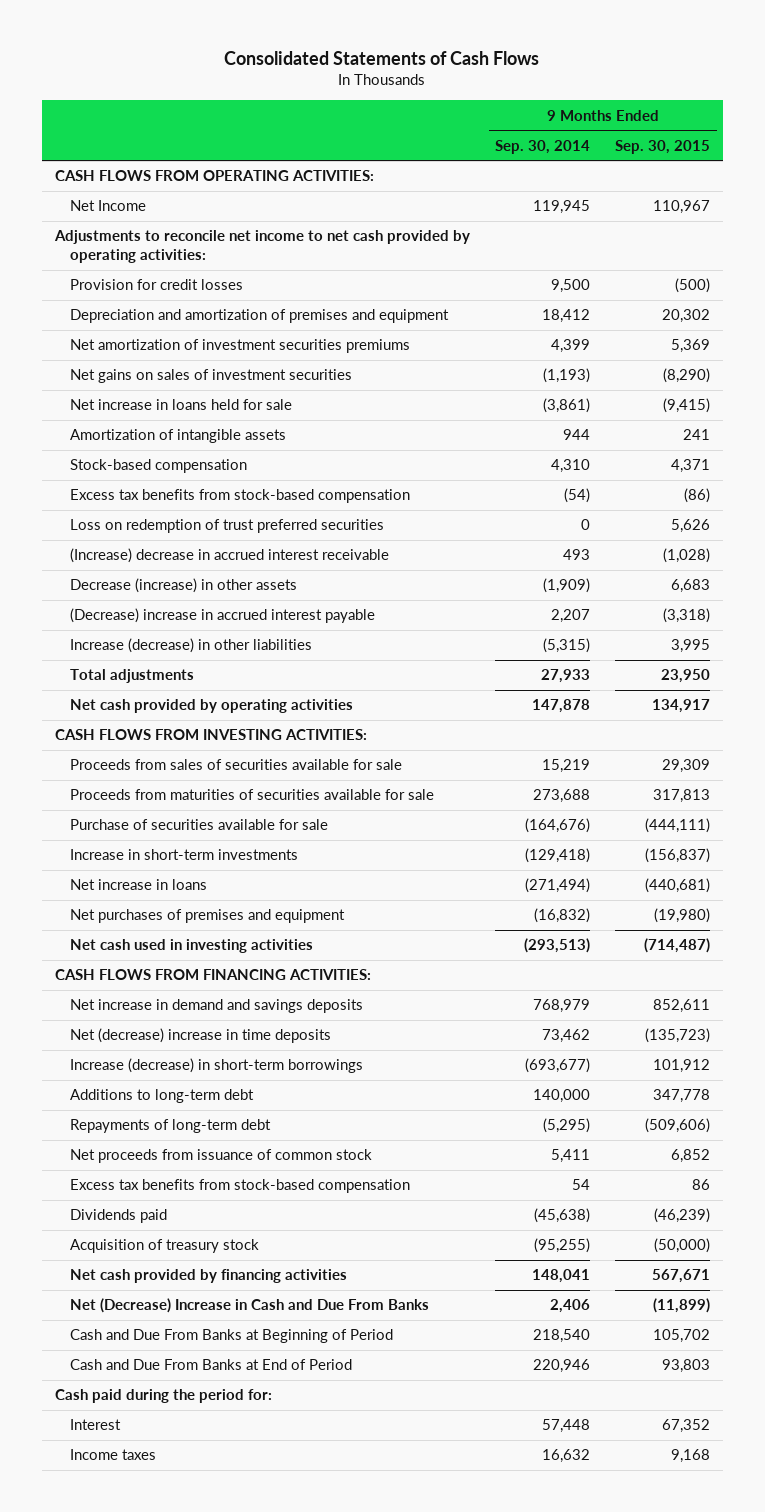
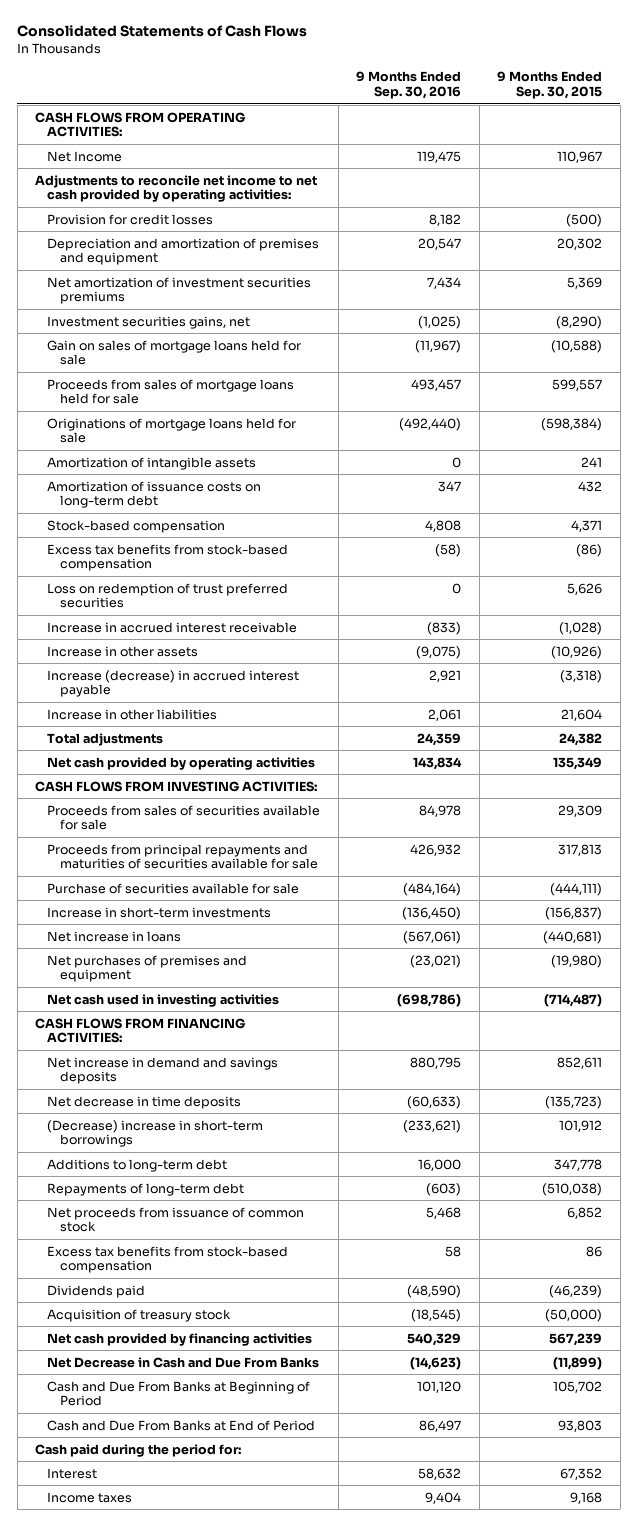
- | 9 Months Ended Sep. 30, 2014 | 9 Months Ended Sep. 30, 2015
+ | 9 Months Ended Sep. 30, 2016 | 9 Months Ended Sep. 30, 2015
- Net gains on sales of investment securities | (1,193) | (8,290)
- Net increase in loans held for sale | (3,861) | (9,415)
+ Investment securities gains, net | (1,025) | (8,290)
+ Gain on sales of mortgage loans held for sale | (11,967) | (10,588)
+ Proceeds from sales of mortgage loans held for sale | 493,457 | 599,557
+ Originations of mortgage loans held for sale | (492,440) | (598,384)
+ Amortization of issuance costs on long-term debt | 347 | 432
- (Increase) decrease in accrued interest receivable | 493 | (1,028)
- Decrease (increase) in other assets | (1,909) | 6,683
- (Decrease) increase in accrued interest payable | 2,207 | (3,318)
- Increase (decrease) in other liabilities | (5,315) | 3,995
- Total adjustments | 27,933 | 23,950
- Net cash provided by operating activities | 147,878 | 134,917
+ Increase in accrued interest receivable | (833) | (1,028)
+ Increase in other assets | (9,075) | (10,926)
+ Increase (decrease) in accrued interest payable | 2,921 | (3,318)
+ Increase in other liabilities | 2,061 | 21,604
+ Total adjustments | 24,359 | 24,382
+ Net cash provided by operating activities | 143,834 | 135,349
- Proceeds from maturities of securities available for sale | 273,688 | 317,813
+ Proceeds from principal repayments and maturities of securities available for sale | 426,932 | 317,813
- Net (decrease) increase in time deposits | 73,462 | (135,723)
- Increase (decrease) in short-term borrowings | (693,677) | 101,912
+ Net decrease in time deposits | (60,633) | (135,723)
+ (Decrease) increase in short-term borrowings | (233,621) | 101,912
- Repayments of long-term debt | (5,295) | (509,606)
+ Repayments of long-term debt | (603) | (510,038)
- Net cash provided by financing activities | 148,041 | 567,671
- Net (Decrease) Increase in Cash and Due From Banks | 2,406 | (11,899)
+ Net cash provided by financing activities | 540,329 | 567,239
+ Net Decrease in Cash and Due From Banks | (14,623) | (11,899)

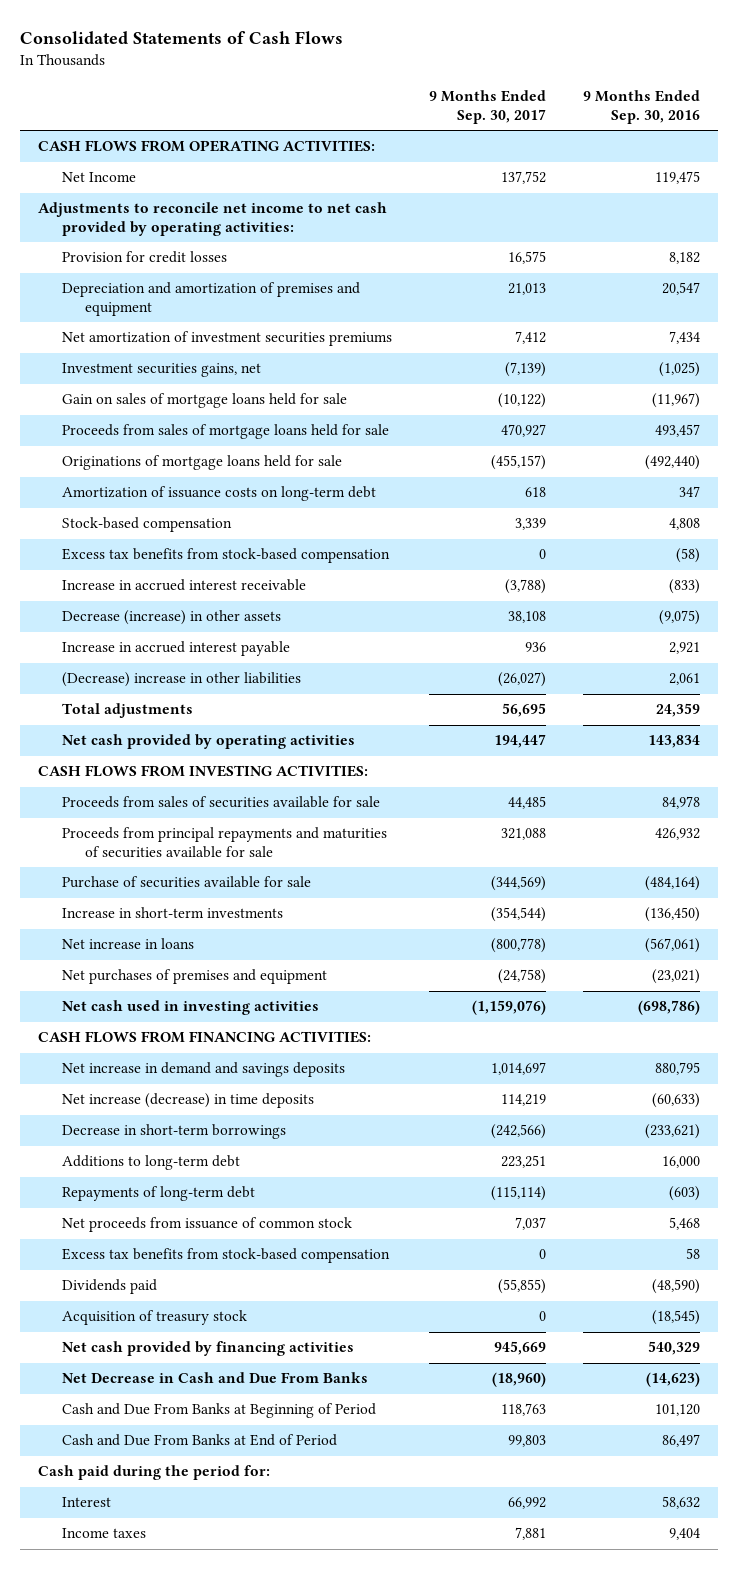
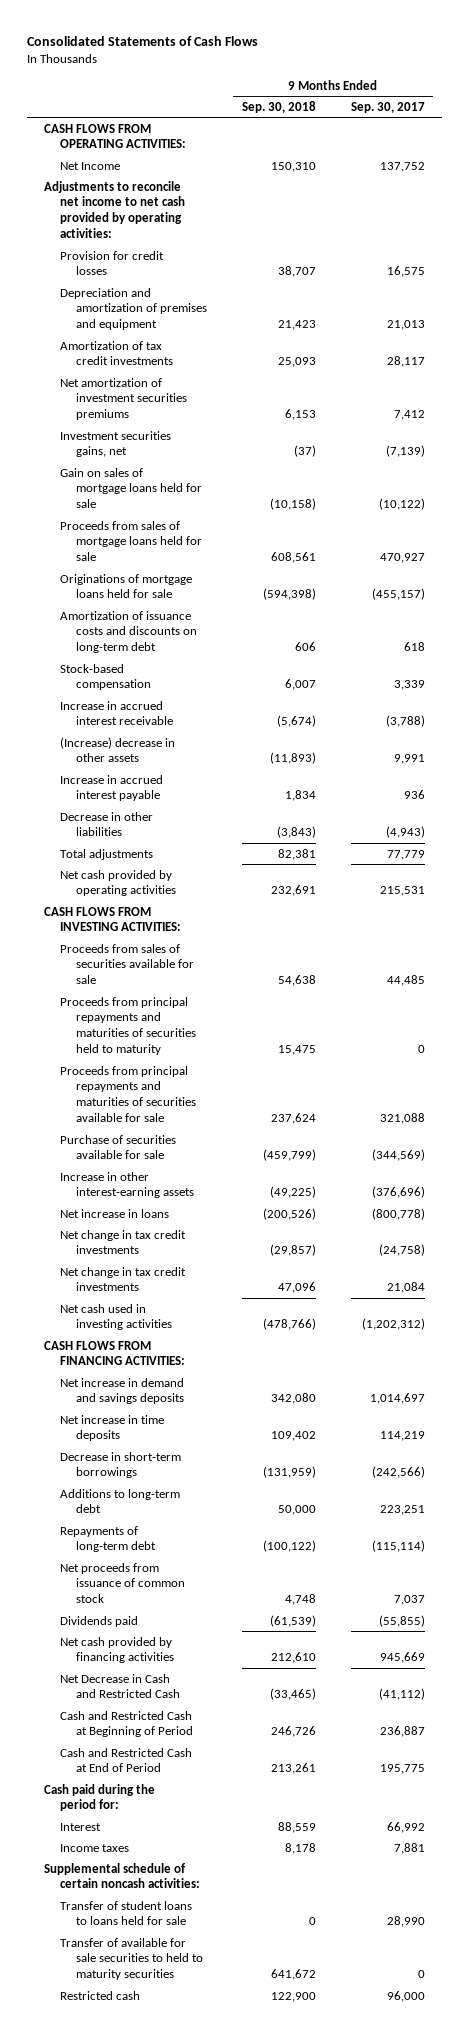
- | 9 Months Ended Sep. 30, 2017 | 9 Months Ended Sep. 30, 2016
+ | 9 Months Ended Sep. 30, 2018 | 9 Months Ended Sep. 30, 2017
+ Amortization of tax credit investments | 25,093 | 28,117
- Amortization of issuance costs on long-term debt | 618 | 347
+ Amortization of issuance costs and discounts on long-term debt | 606 | 618
- Excess tax benefits from stock-based compensation | 0 | (58)
- Decrease (increase) in other assets | 38,108 | (9,075)
+ (Increase) decrease in other assets | (11,893) | 9,991
- (Decrease) increase in other liabilities | (26,027) | 2,061
- Total adjustments | 56,695 | 24,359
- Net cash provided by operating activities | 194,447 | 143,834
+ Decrease in other liabilities | (3,843) | (4,943)
+ Total adjustments | 82,381 | 77,779
+ Net cash provided by operating activities | 232,691 | 215,531
+ Proceeds from principal repayments and maturities of securities held to maturity | 15,475 | 0
- Increase in short-term investments | (354,544) | (136,450)
+ Increase in other interest-earning assets | (49,225) | (376,696)
- Net purchases of premises and equipment | (24,758) | (23,021)
- Net cash used in investing activities | (1,159,076) | (698,786)
+ Net change in tax credit investments | (29,857) | (24,758)
+ Net change in tax credit investments | 47,096 | 21,084
+ Net cash used in investing activities | (478,766) | (1,202,312)
- Net increase (decrease) in time deposits | 114,219 | (60,633)
+ Net increase in time deposits | 109,402 | 114,219
- Excess tax benefits from stock-based compensation | 0 | 58
- Acquisition of treasury stock | 0 | (18,545)
- Net Decrease in Cash and Due From Banks | (18,960) | (14,623)
- Cash and Due From Banks at Beginning of Period | 118,763 | 101,120
- Cash and Due From Banks at End of Period | 99,803 | 86,497
+ Net Decrease in Cash and Restricted Cash | (33,465) | (41,112)
+ Cash and Restricted Cash at Beginning of Period | 246,726 | 236,887
+ Cash and Restricted Cash at End of Period | 213,261 | 195,775
+ Supplemental schedule of certain noncash activities:
+ Transfer of student loans to loans held for sale | 0 | 28,990
+ Transfer of available for sale securities to held to maturity securities | 641,672 | 0
+ Restricted cash | 122,900 | 96,000

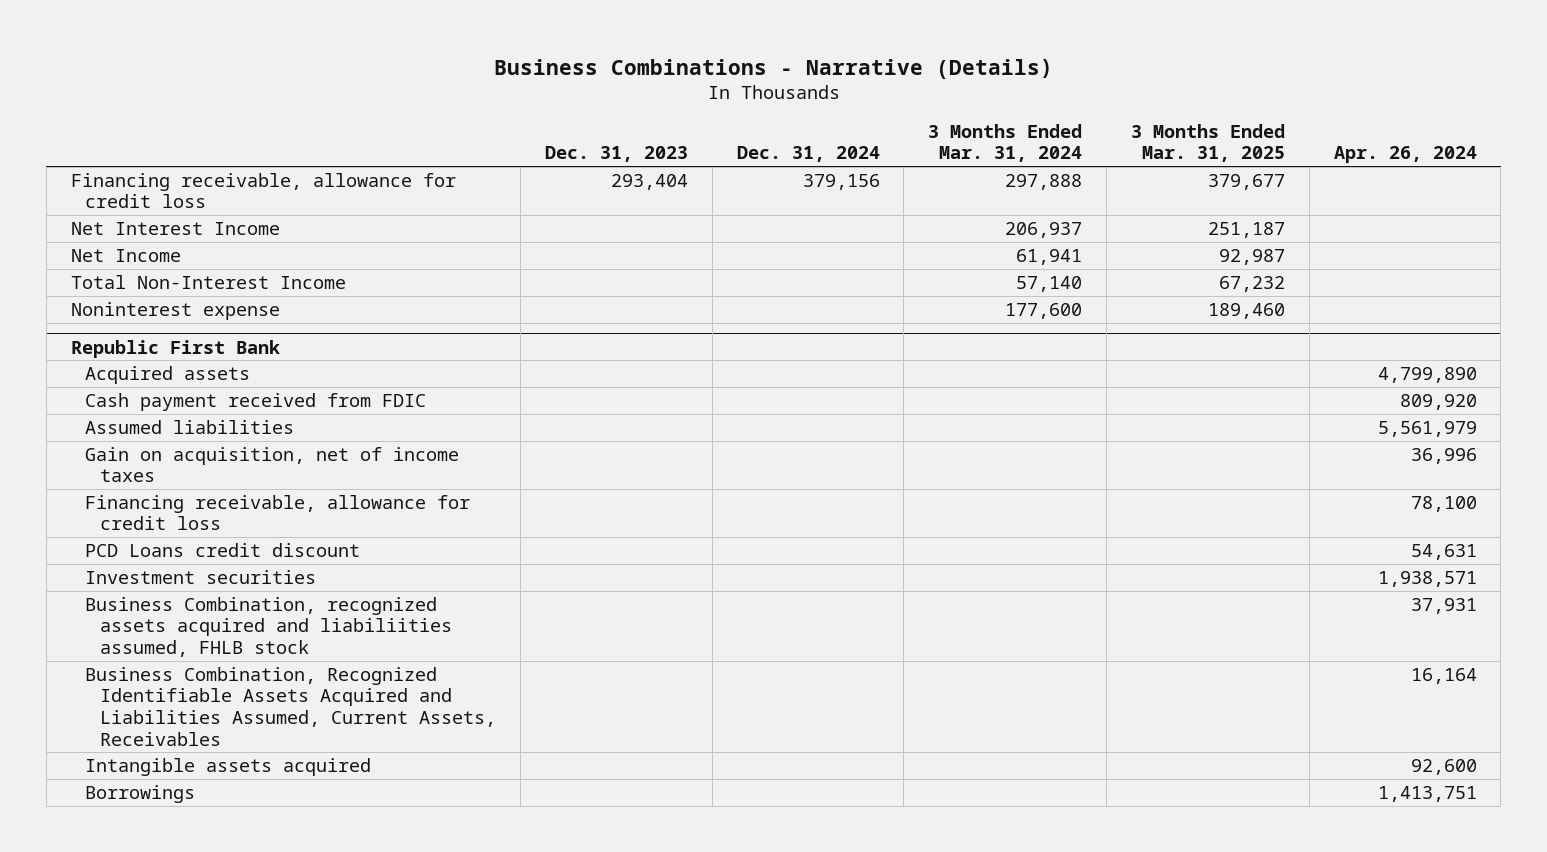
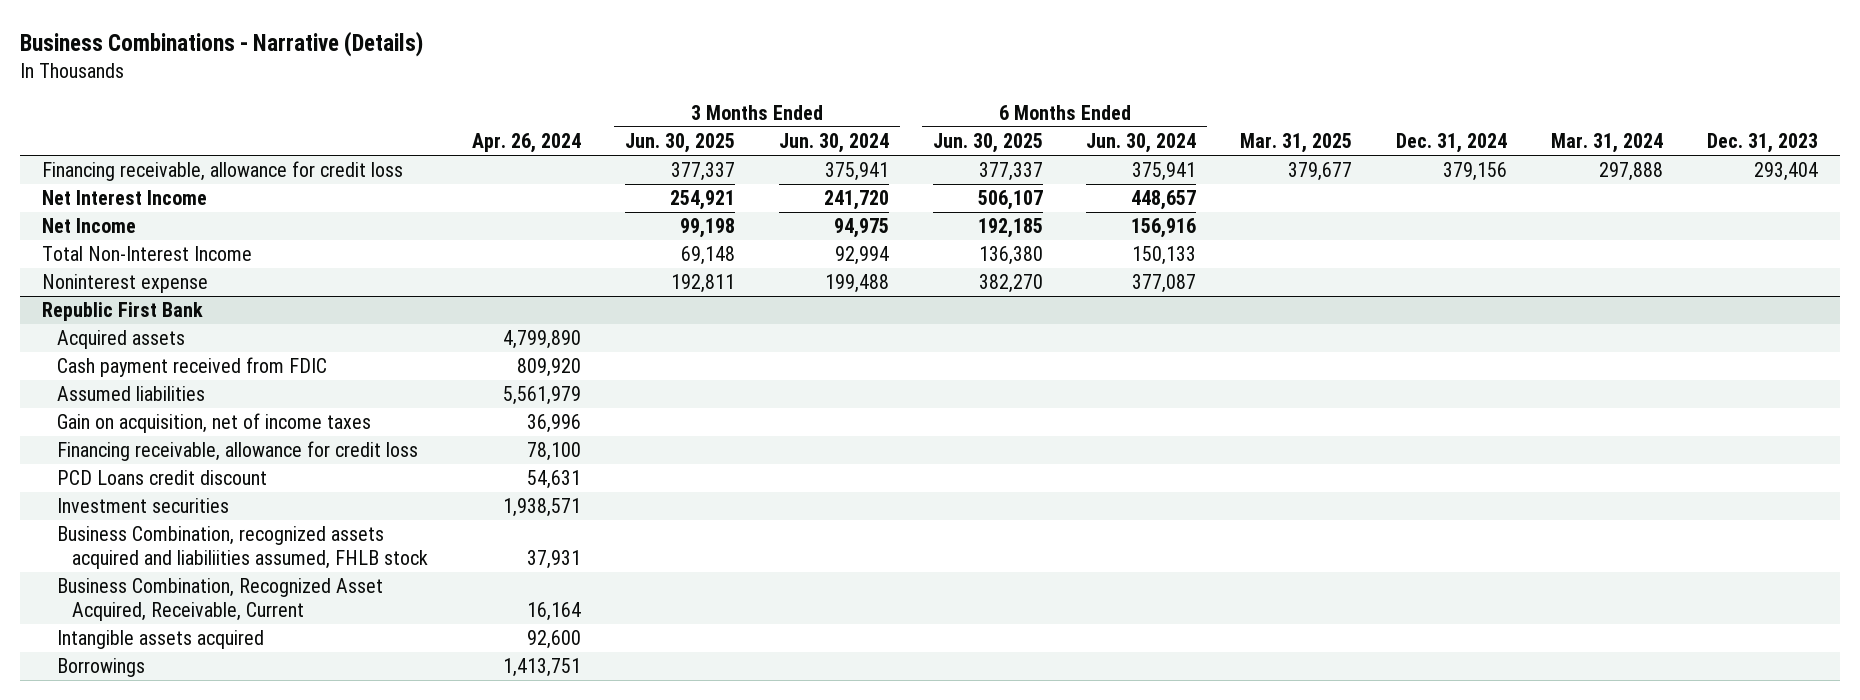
- | Dec. 31, 2023 | Dec. 31, 2024 | 3 Months Ended Mar. 31, 2024 | 3 Months Ended Mar. 31, 2025 | Apr. 26, 2024
+ | Apr. 26, 2024 | 3 Months Ended Jun. 30, 2025 | 3 Months Ended Jun. 30, 2024 | 6 Months Ended Jun. 30, 2025 | 6 Months Ended Jun. 30, 2024 | Mar. 31, 2025 | Dec. 31, 2024 | Mar. 31, 2024 | Dec. 31, 2023
@ Republic First Bank
- Business Combination, Recognized Identifiable Assets Acquired and Liabilities Assumed, Current Assets, Receivables | | | | | 16,164
+ Business Combination, Recognized Asset Acquired, Receivable, Current | 16,164 | | | | | | | |

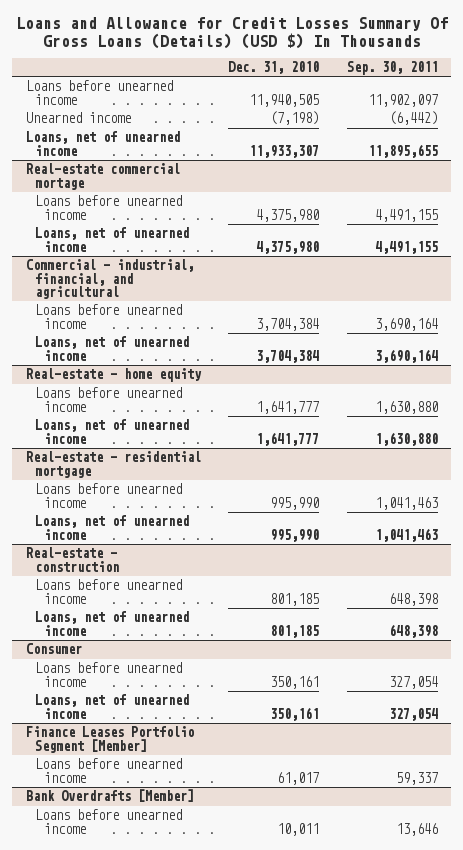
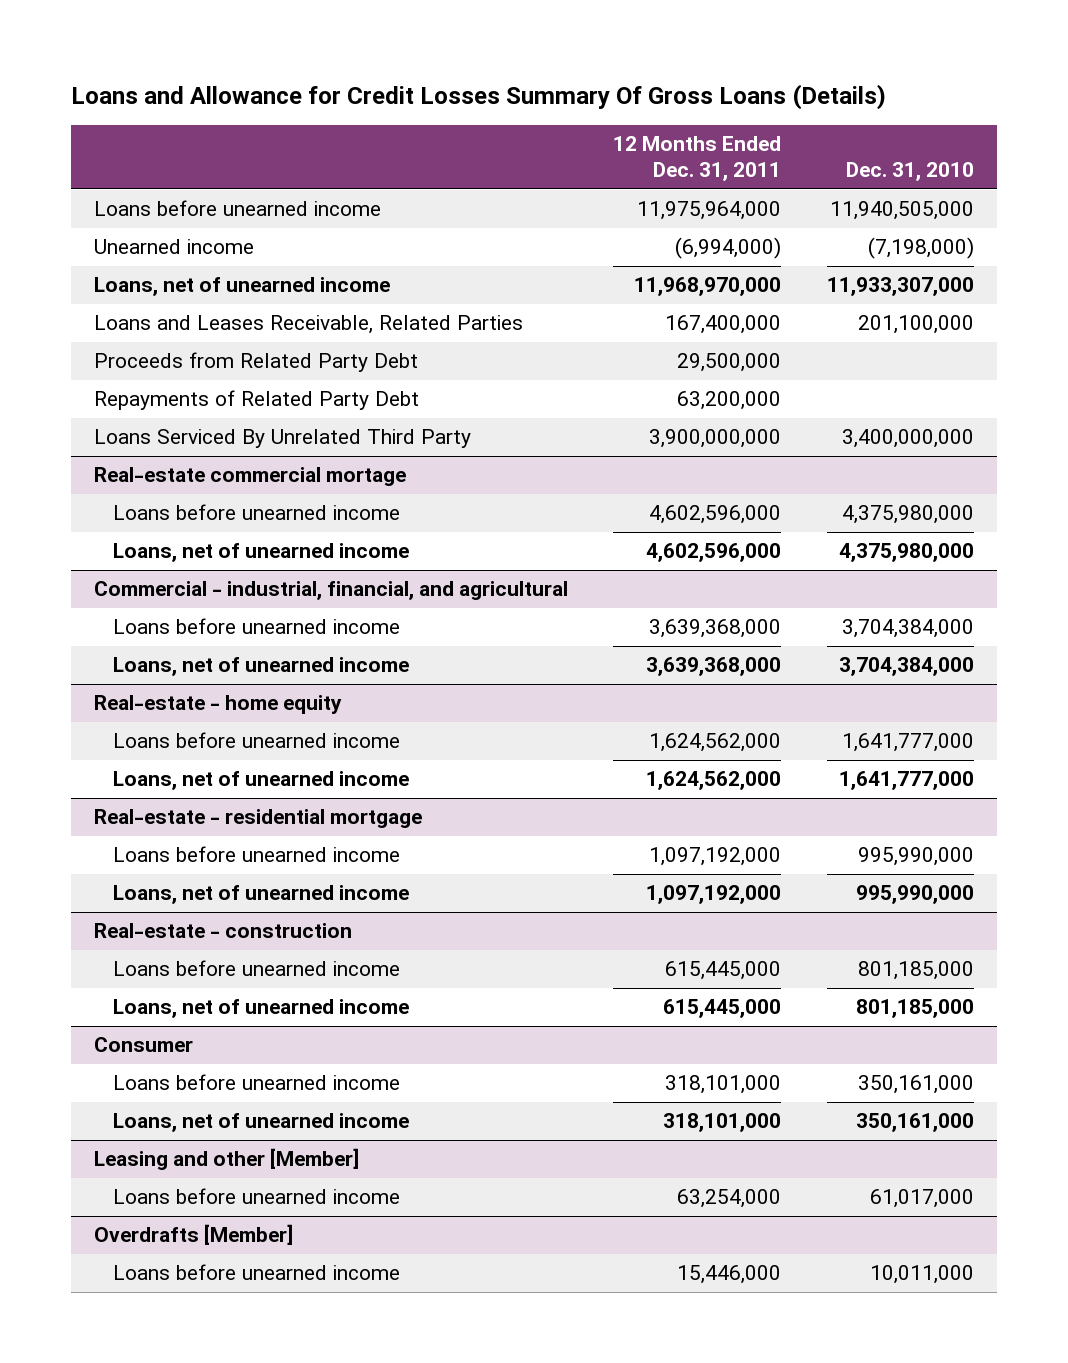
- Loans and Allowance for Credit Losses Summary Of Gross Loans (Details) (USD $) In Thousands
+ Loans and Allowance for Credit Losses Summary Of Gross Loans (Details)
- | Dec. 31, 2010 | Sep. 30, 2011
+ | 12 Months Ended Dec. 31, 2011 | Dec. 31, 2010
- Loans before unearned income | 11,940,505 | 11,902,097
- Unearned income | (7,198) | (6,442)
- Loans, net of unearned income | 11,933,307 | 11,895,655
+ Loans before unearned income | 11,975,964,000 | 11,940,505,000
+ Unearned income | (6,994,000) | (7,198,000)
+ Loans, net of unearned income | 11,968,970,000 | 11,933,307,000
+ Loans and Leases Receivable, Related Parties | 167,400,000 | 201,100,000
+ Proceeds from Related Party Debt | 29,500,000 |
+ Repayments of Related Party Debt | 63,200,000 |
+ Loans Serviced By Unrelated Third Party | 3,900,000,000 | 3,400,000,000
@ Real-estate commercial mortage
- Loans before unearned income | 4,375,980 | 4,491,155
- Loans, net of unearned income | 4,375,980 | 4,491,155
+ Loans before unearned income | 4,602,596,000 | 4,375,980,000
+ Loans, net of unearned income | 4,602,596,000 | 4,375,980,000
@ Commercial - industrial, financial, and agricultural
- Loans before unearned income | 3,704,384 | 3,690,164
- Loans, net of unearned income | 3,704,384 | 3,690,164
+ Loans before unearned income | 3,639,368,000 | 3,704,384,000
+ Loans, net of unearned income | 3,639,368,000 | 3,704,384,000
@ Real-estate - home equity
- Loans before unearned income | 1,641,777 | 1,630,880
- Loans, net of unearned income | 1,641,777 | 1,630,880
+ Loans before unearned income | 1,624,562,000 | 1,641,777,000
+ Loans, net of unearned income | 1,624,562,000 | 1,641,777,000
@ Real-estate - residential mortgage
- Loans before unearned income | 995,990 | 1,041,463
- Loans, net of unearned income | 995,990 | 1,041,463
+ Loans before unearned income | 1,097,192,000 | 995,990,000
+ Loans, net of unearned income | 1,097,192,000 | 995,990,000
@ Real-estate - construction
- Loans before unearned income | 801,185 | 648,398
- Loans, net of unearned income | 801,185 | 648,398
+ Loans before unearned income | 615,445,000 | 801,185,000
+ Loans, net of unearned income | 615,445,000 | 801,185,000
@ Consumer
- Loans before unearned income | 350,161 | 327,054
- Loans, net of unearned income | 350,161 | 327,054
- Finance Leases Portfolio Segment [Member]
- Loans before unearned income | 61,017 | 59,337
- Bank Overdrafts [Member]
- Loans before unearned income | 10,011 | 13,646
@ Consumer
+ Loans before unearned income | 318,101,000 | 350,161,000
+ Loans, net of unearned income | 318,101,000 | 350,161,000
+ Leasing and other [Member]
+ Loans before unearned income | 63,254,000 | 61,017,000
+ Overdrafts [Member]
+ Loans before unearned income | 15,446,000 | 10,011,000

